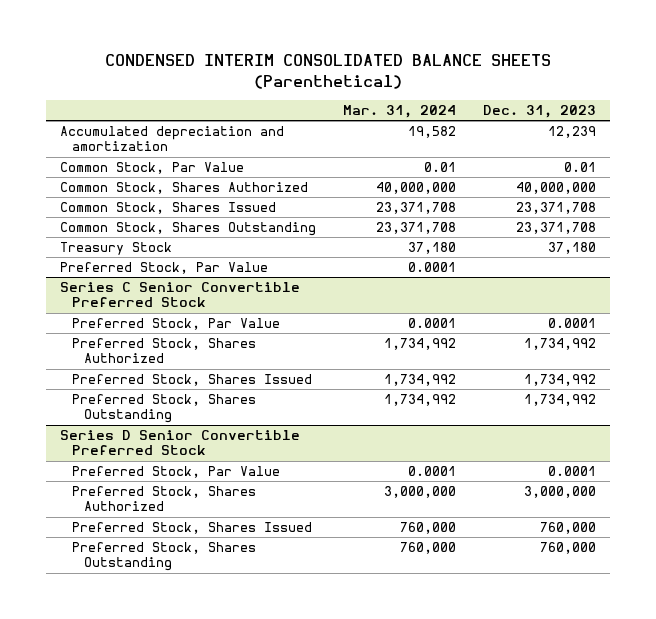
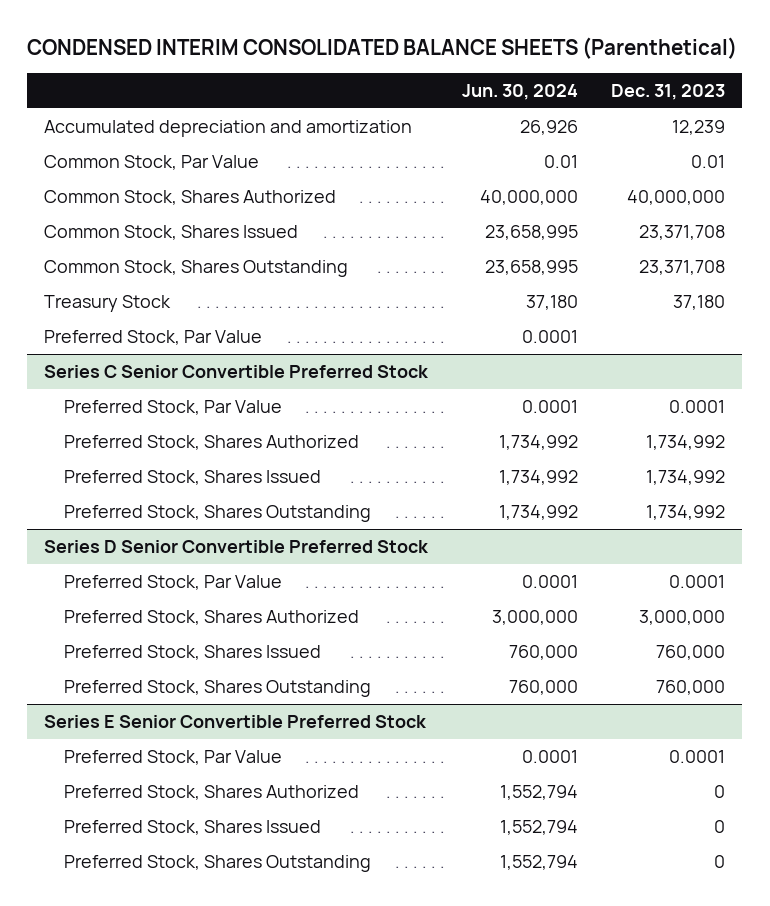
- | Mar. 31, 2024 | Dec. 31, 2023
+ | Jun. 30, 2024 | Dec. 31, 2023
+ Series E Senior Convertible Preferred Stock
+ Preferred Stock, Par Value | 0.0001 | 0.0001
+ Preferred Stock, Shares Authorized | 1,552,794 | 0
+ Preferred Stock, Shares Issued | 1,552,794 | 0
+ Preferred Stock, Shares Outstanding | 1,552,794 | 0

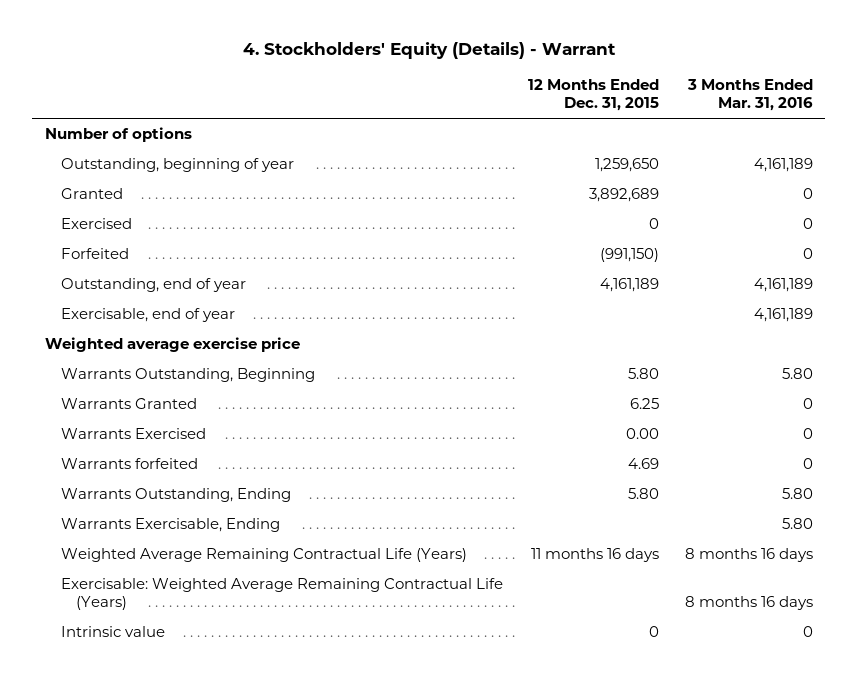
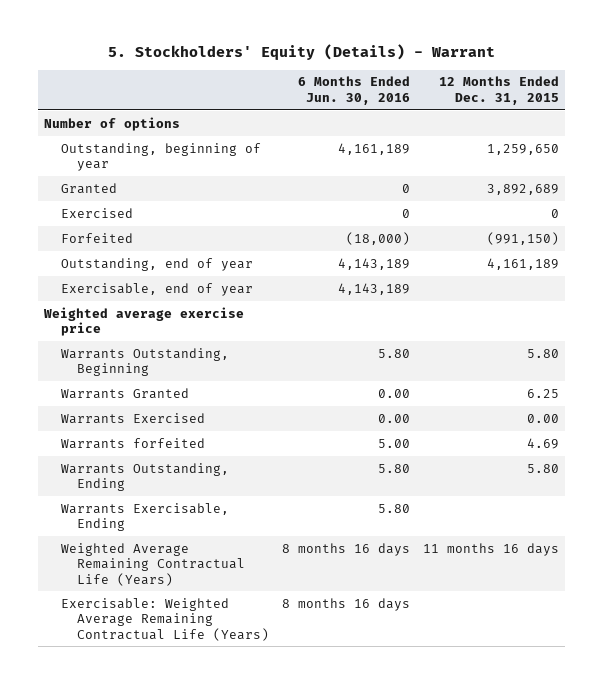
- 4. Stockholders' Equity (Details) - Warrant
+ 5. Stockholders' Equity (Details) - Warrant
- | 12 Months Ended Dec. 31, 2015 | 3 Months Ended Mar. 31, 2016
+ | 6 Months Ended Jun. 30, 2016 | 12 Months Ended Dec. 31, 2015
- Intrinsic value | 0 | 0

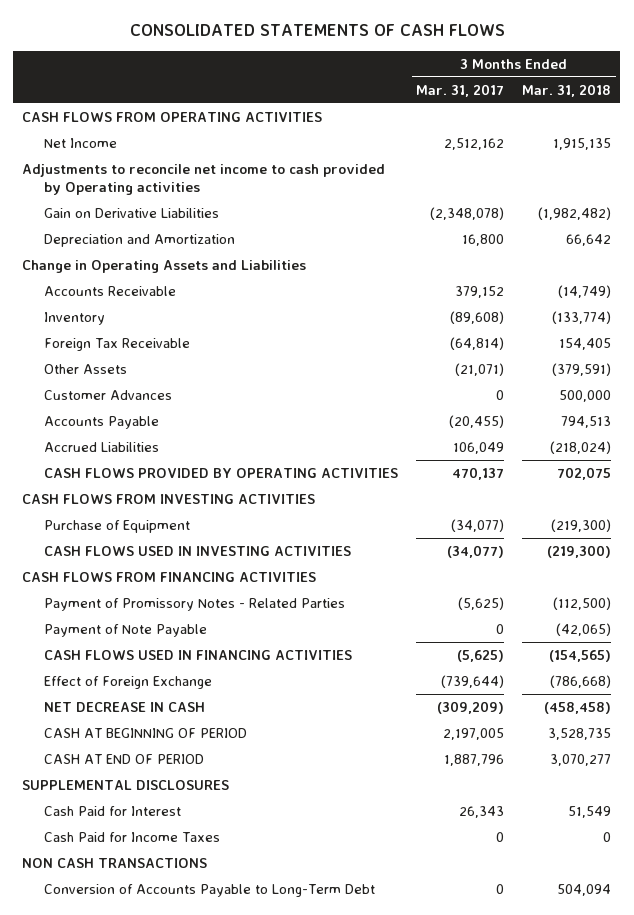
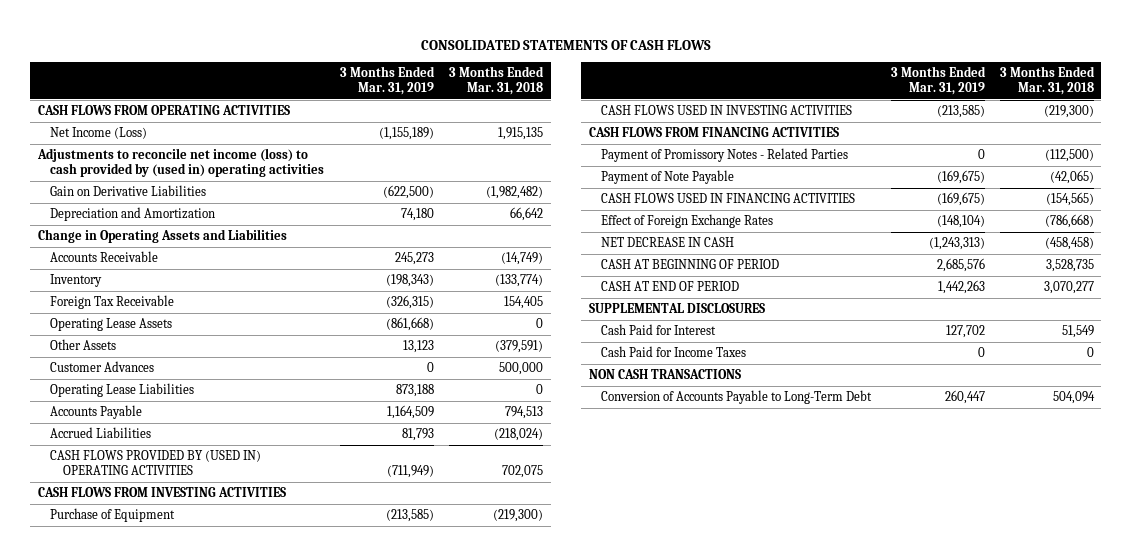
- | 3 Months Ended Mar. 31, 2017 | 3 Months Ended Mar. 31, 2018
+ | 3 Months Ended Mar. 31, 2019 | 3 Months Ended Mar. 31, 2018
- Net Income | 2,512,162 | 1,915,135
- Adjustments to reconcile net income to cash provided by Operating activities
+ Net Income (Loss) | (1,155,189) | 1,915,135
+ Adjustments to reconcile net income (loss) to cash provided by (used in) operating activities
+ Operating Lease Assets | (861,668) | 0
+ Operating Lease Liabilities | 873,188 | 0
- CASH FLOWS PROVIDED BY OPERATING ACTIVITIES | 470,137 | 702,075
+ CASH FLOWS PROVIDED BY (USED IN) OPERATING ACTIVITIES | (711,949) | 702,075
- Effect of Foreign Exchange | (739,644) | (786,668)
+ Effect of Foreign Exchange Rates | (148,104) | (786,668)

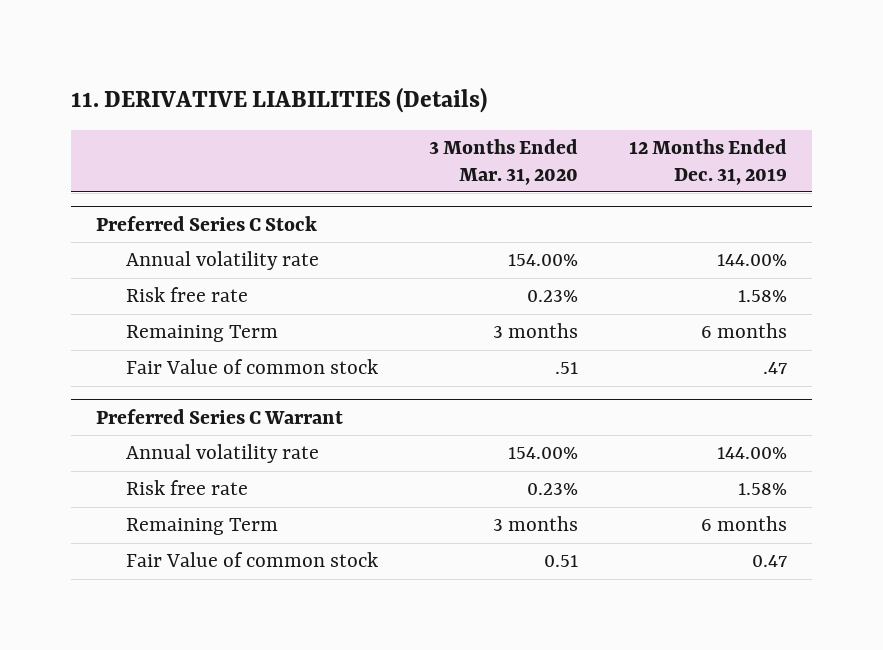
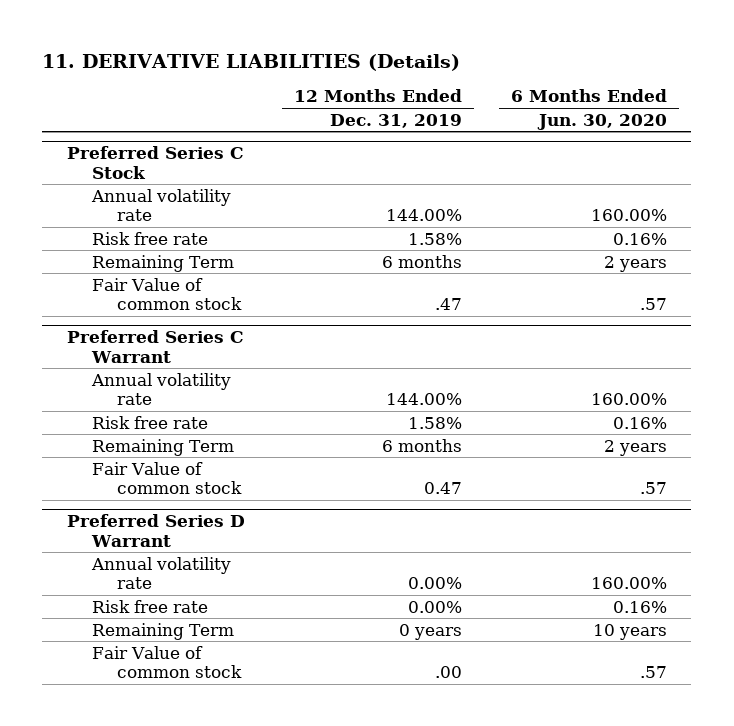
- | 3 Months Ended Mar. 31, 2020 | 12 Months Ended Dec. 31, 2019
+ | 12 Months Ended Dec. 31, 2019 | 6 Months Ended Jun. 30, 2020
+ Preferred Series D Warrant
+ Annual volatility rate | 0.00% | 160.00%
+ Risk free rate | 0.00% | 0.16%
+ Remaining Term | 0 years | 10 years
+ Fair Value of common stock | .00 | .57

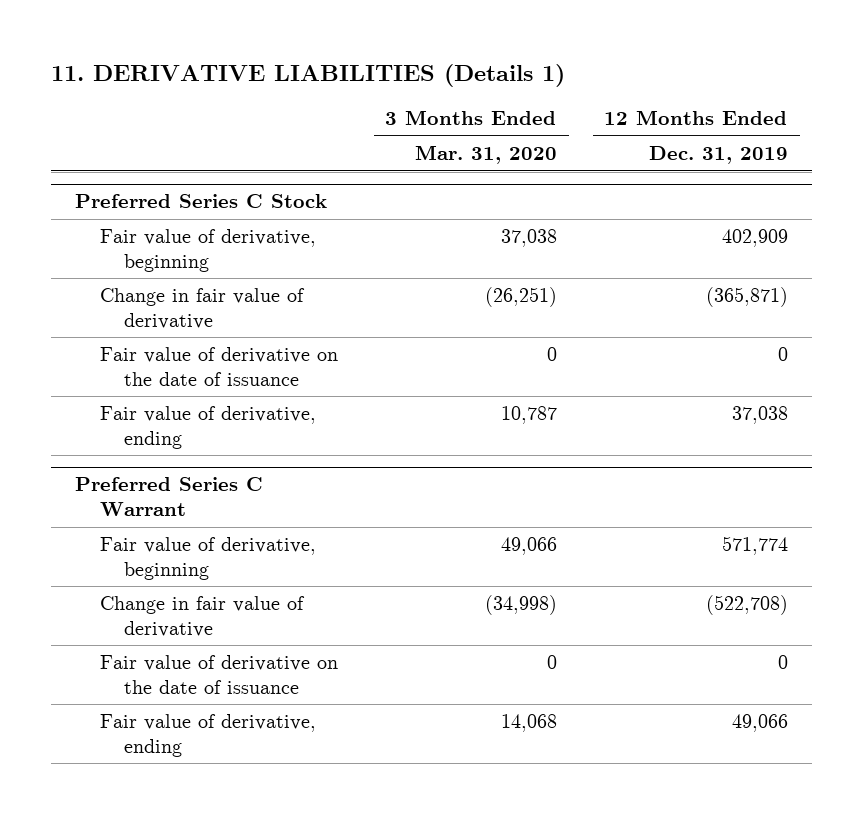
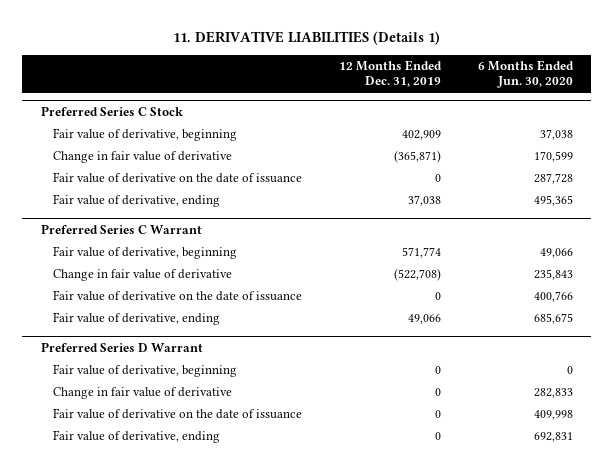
- | 3 Months Ended Mar. 31, 2020 | 12 Months Ended Dec. 31, 2019
+ | 12 Months Ended Dec. 31, 2019 | 6 Months Ended Jun. 30, 2020
+ Preferred Series D Warrant
+ Fair value of derivative, beginning | 0 | 0
+ Change in fair value of derivative | 0 | 282,833
+ Fair value of derivative on the date of issuance | 0 | 409,998
+ Fair value of derivative, ending | 0 | 692,831

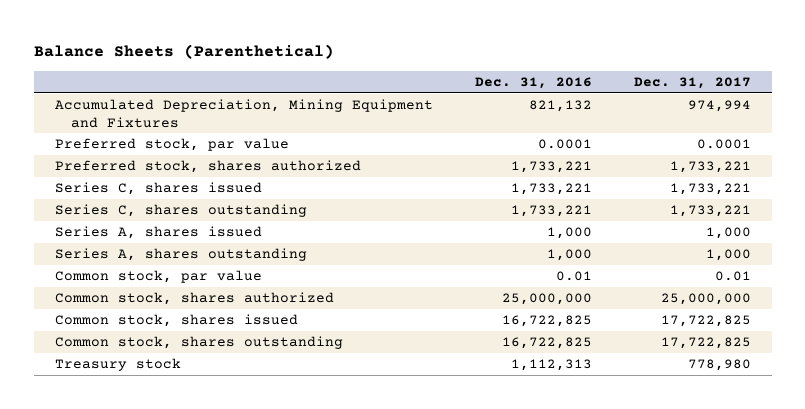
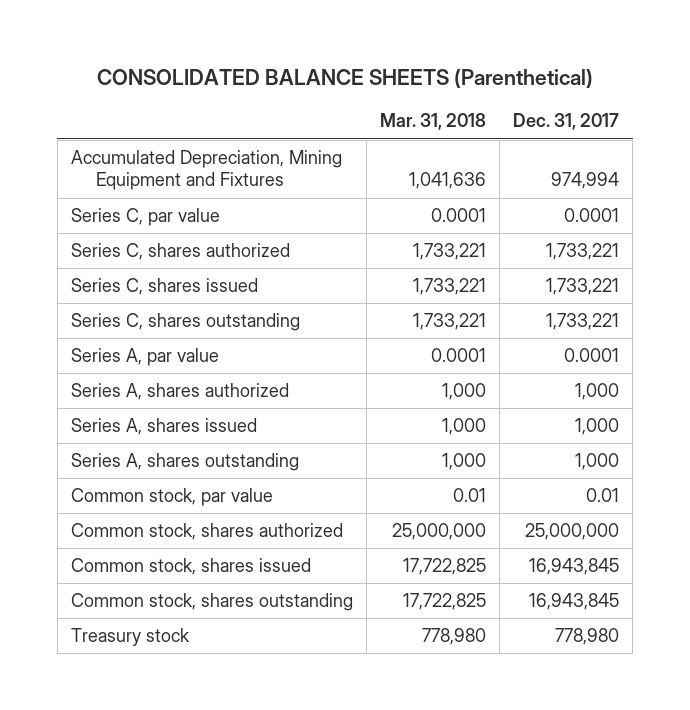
- Balance Sheets (Parenthetical)
+ CONSOLIDATED BALANCE SHEETS (Parenthetical)
- | Dec. 31, 2016 | Dec. 31, 2017
+ | Mar. 31, 2018 | Dec. 31, 2017
- Preferred stock, par value | 0.0001 | 0.0001
- Preferred stock, shares authorized | 1,733,221 | 1,733,221
+ Series C, par value | 0.0001 | 0.0001
+ Series C, shares authorized | 1,733,221 | 1,733,221
+ Series A, par value | 0.0001 | 0.0001
+ Series A, shares authorized | 1,000 | 1,000
- Common stock, shares issued | 16,722,825 | 17,722,825
- Common stock, shares outstanding | 16,722,825 | 17,722,825
+ Common stock, shares issued | 17,722,825 | 16,943,845
+ Common stock, shares outstanding | 17,722,825 | 16,943,845

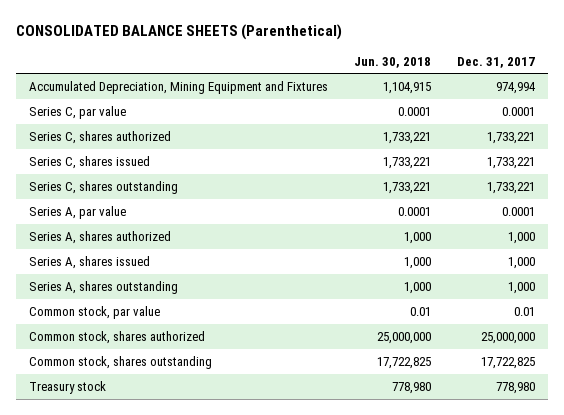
- | Mar. 31, 2018 | Dec. 31, 2017
+ | Jun. 30, 2018 | Dec. 31, 2017
- Common stock, shares issued | 17,722,825 | 16,943,845
- Common stock, shares outstanding | 17,722,825 | 16,943,845
+ Common stock, shares outstanding | 17,722,825 | 17,722,825

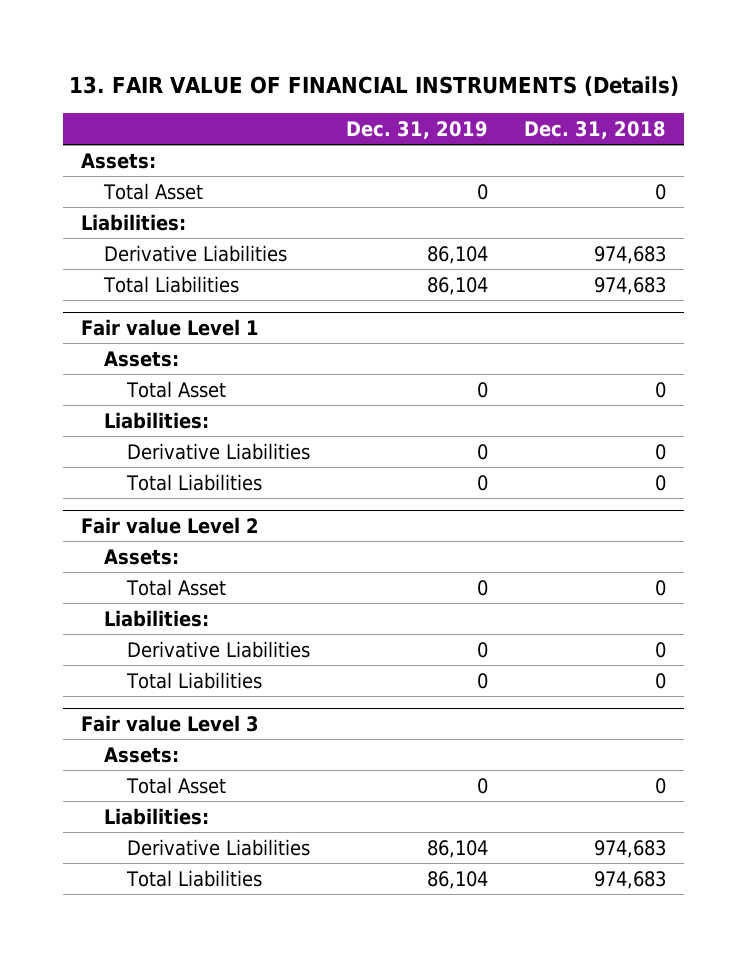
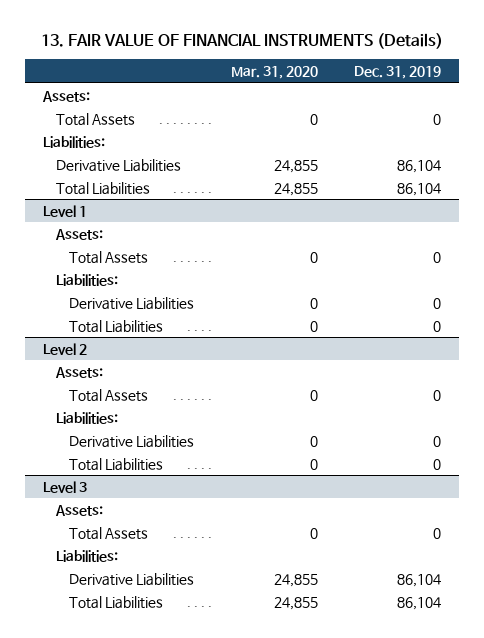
- | Dec. 31, 2019 | Dec. 31, 2018
+ | Mar. 31, 2020 | Dec. 31, 2019
- Total Asset | 0 | 0
+ Total Assets | 0 | 0
- Fair value Level 1
+ Level 1
- Total Asset | 0 | 0
+ Total Assets | 0 | 0
- Fair value Level 2
+ Level 2
- Total Asset | 0 | 0
+ Total Assets | 0 | 0
- Fair value Level 3
+ Level 3
- Total Asset | 0 | 0
+ Total Assets | 0 | 0

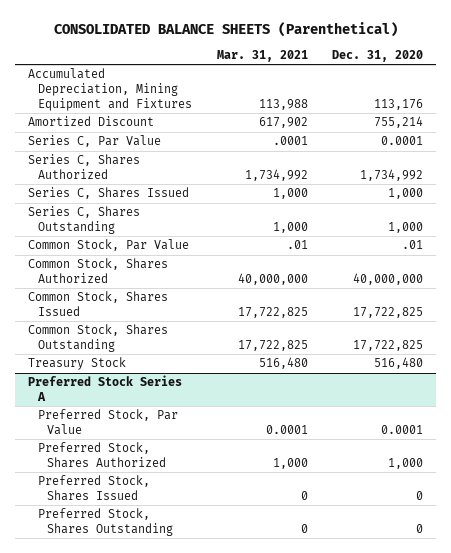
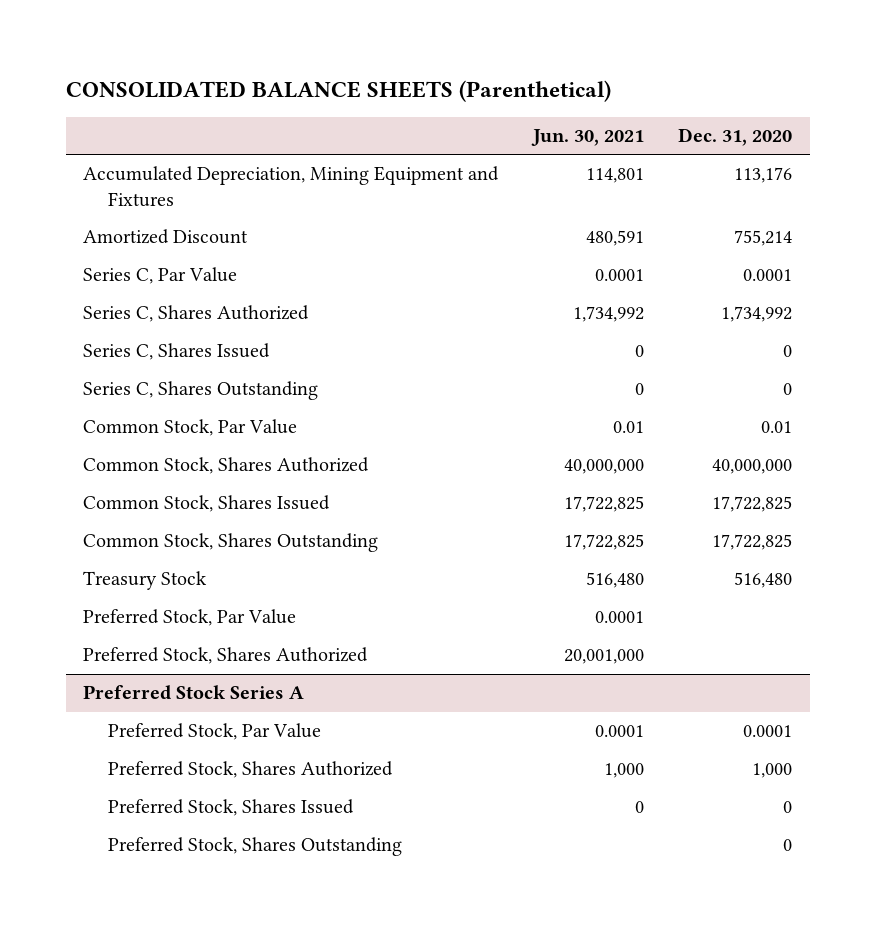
- | Mar. 31, 2021 | Dec. 31, 2020
+ | Jun. 30, 2021 | Dec. 31, 2020
- Series C, Shares Issued | 1,000 | 1,000
- Series C, Shares Outstanding | 1,000 | 1,000
- Common Stock, Par Value | .01 | .01
+ Series C, Shares Issued | 0 | 0
+ Series C, Shares Outstanding | 0 | 0
+ Common Stock, Par Value | 0.01 | 0.01
+ Preferred Stock, Par Value | 0.0001 |
+ Preferred Stock, Shares Authorized | 20,001,000 |

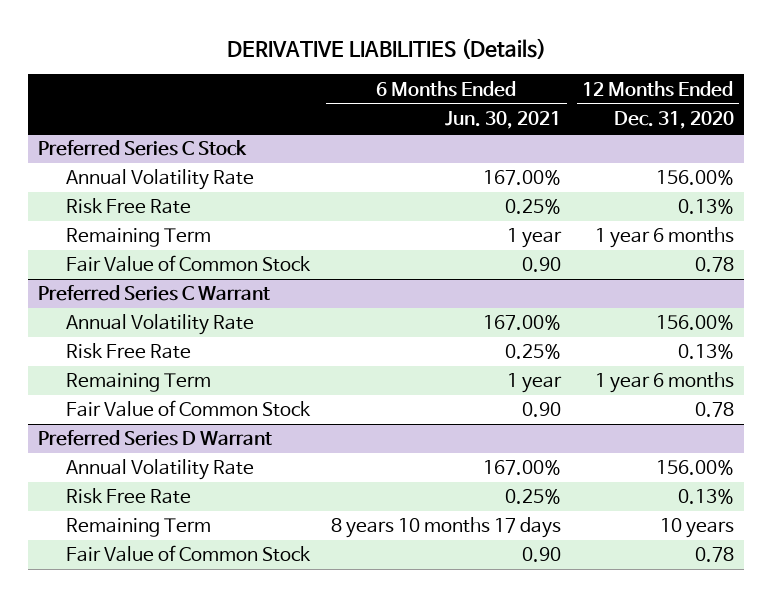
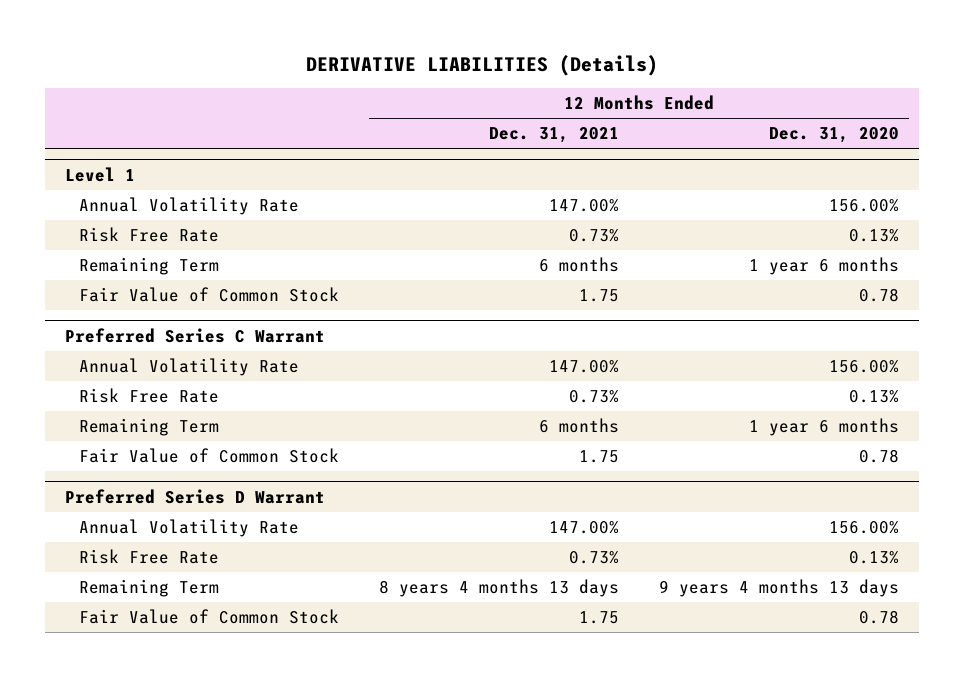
- | 6 Months Ended Jun. 30, 2021 | 12 Months Ended Dec. 31, 2020
+ | 12 Months Ended Dec. 31, 2021 | 12 Months Ended Dec. 31, 2020
- Preferred Series C Stock
+ Level 1
@ Preferred Series D Warrant
- Remaining Term | 8 years 10 months 17 days | 10 years
+ Remaining Term | 8 years 4 months 13 days | 9 years 4 months 13 days

